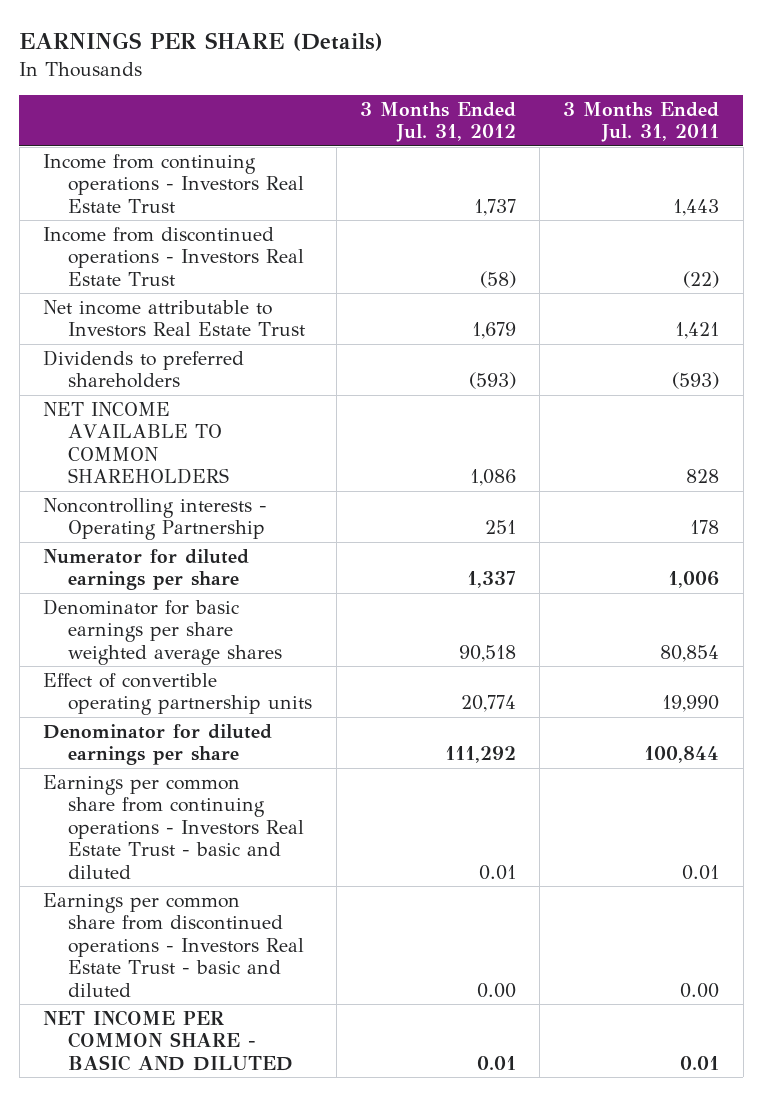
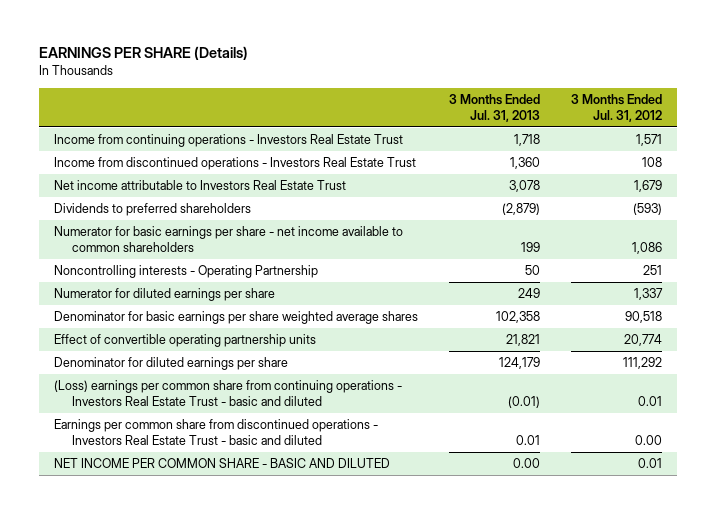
- | 3 Months Ended Jul. 31, 2012 | 3 Months Ended Jul. 31, 2011
+ | 3 Months Ended Jul. 31, 2013 | 3 Months Ended Jul. 31, 2012
- Income from continuing operations - Investors Real Estate Trust | 1,737 | 1,443
- Income from discontinued operations - Investors Real Estate Trust | (58) | (22)
+ Income from continuing operations - Investors Real Estate Trust | 1,718 | 1,571
+ Income from discontinued operations - Investors Real Estate Trust | 1,360 | 108
- NET INCOME AVAILABLE TO COMMON SHAREHOLDERS | 1,086 | 828
+ Numerator for basic earnings per share - net income available to common shareholders | 199 | 1,086
- Earnings per common share from continuing operations - Investors Real Estate Trust - basic and diluted | 0.01 | 0.01
+ (Loss) earnings per common share from continuing operations - Investors Real Estate Trust - basic and diluted | (0.01) | 0.01

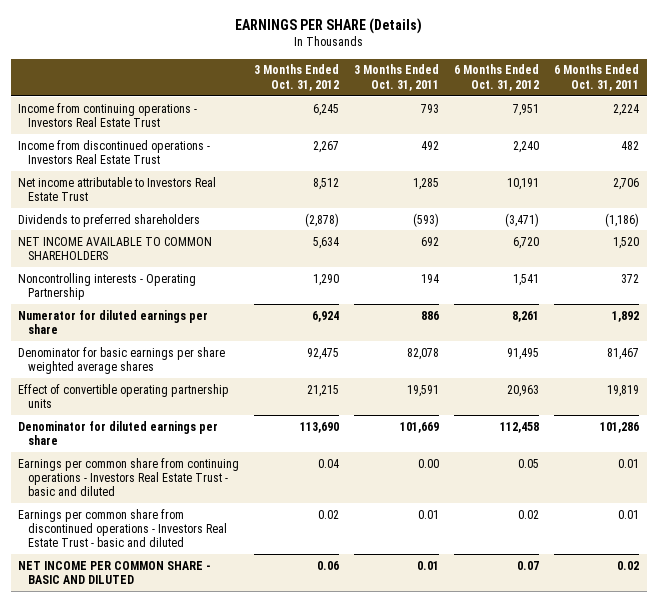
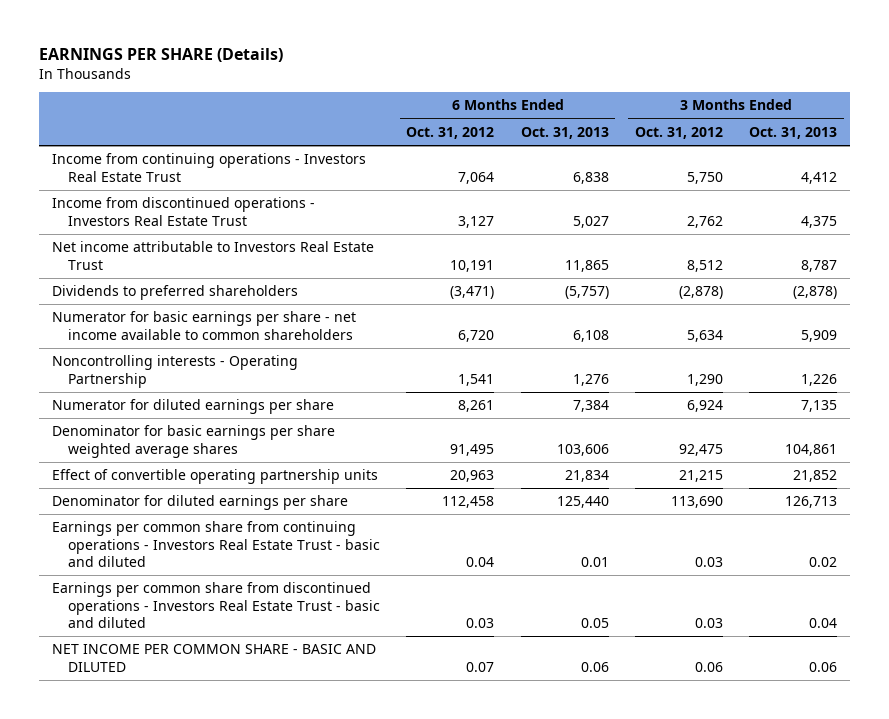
- | 3 Months Ended Oct. 31, 2012 | 3 Months Ended Oct. 31, 2011 | 6 Months Ended Oct. 31, 2012 | 6 Months Ended Oct. 31, 2011
+ | 6 Months Ended Oct. 31, 2012 | 6 Months Ended Oct. 31, 2013 | 3 Months Ended Oct. 31, 2012 | 3 Months Ended Oct. 31, 2013
- Income from continuing operations - Investors Real Estate Trust | 6,245 | 793 | 7,951 | 2,224
- Income from discontinued operations - Investors Real Estate Trust | 2,267 | 492 | 2,240 | 482
+ Income from continuing operations - Investors Real Estate Trust | 7,064 | 6,838 | 5,750 | 4,412
+ Income from discontinued operations - Investors Real Estate Trust | 3,127 | 5,027 | 2,762 | 4,375
- NET INCOME AVAILABLE TO COMMON SHAREHOLDERS | 5,634 | 692 | 6,720 | 1,520
+ Numerator for basic earnings per share - net income available to common shareholders | 6,720 | 6,108 | 5,634 | 5,909
- Earnings per common share from continuing operations - Investors Real Estate Trust - basic and diluted | 0.04 | 0.00 | 0.05 | 0.01
- Earnings per common share from discontinued operations - Investors Real Estate Trust - basic and diluted | 0.02 | 0.01 | 0.02 | 0.01
+ Earnings per common share from continuing operations - Investors Real Estate Trust - basic and diluted | 0.04 | 0.01 | 0.03 | 0.02
+ Earnings per common share from discontinued operations - Investors Real Estate Trust - basic and diluted | 0.03 | 0.05 | 0.03 | 0.04

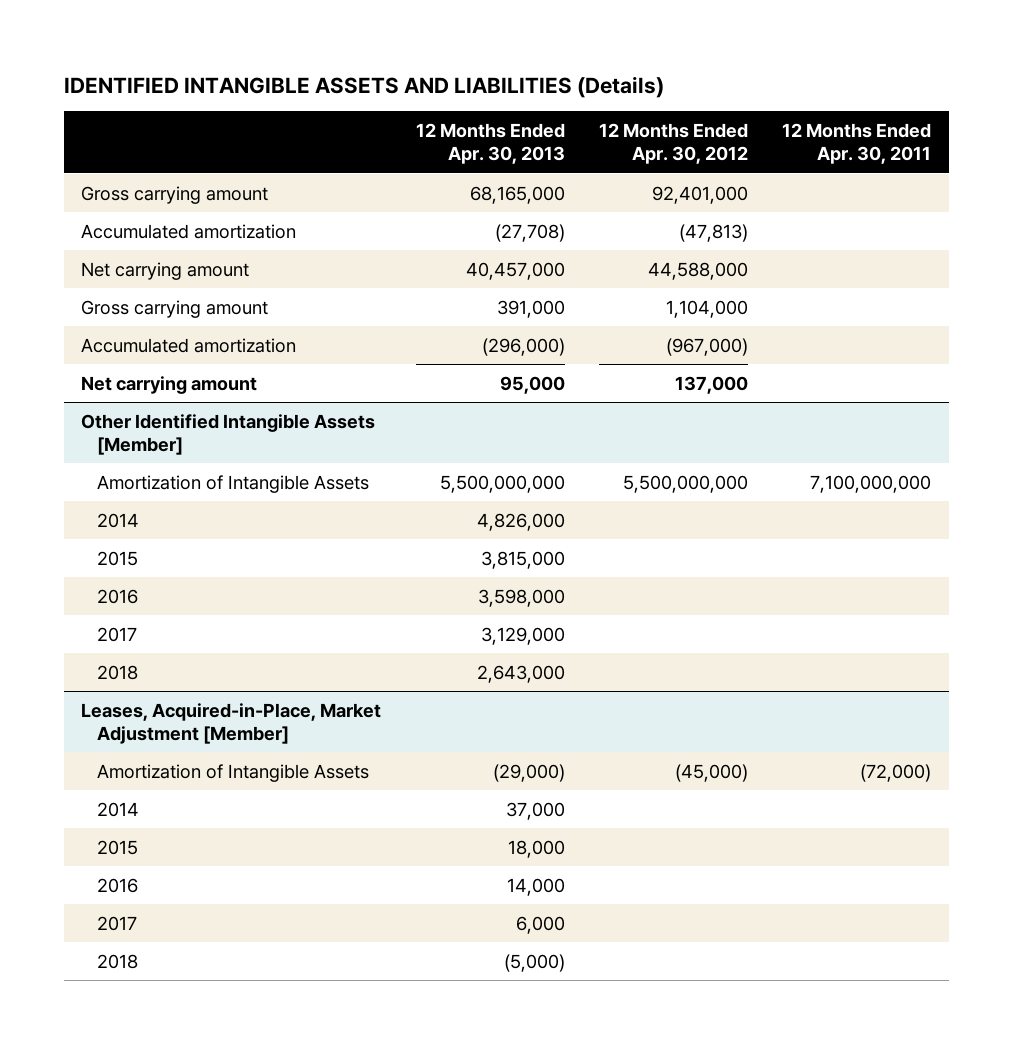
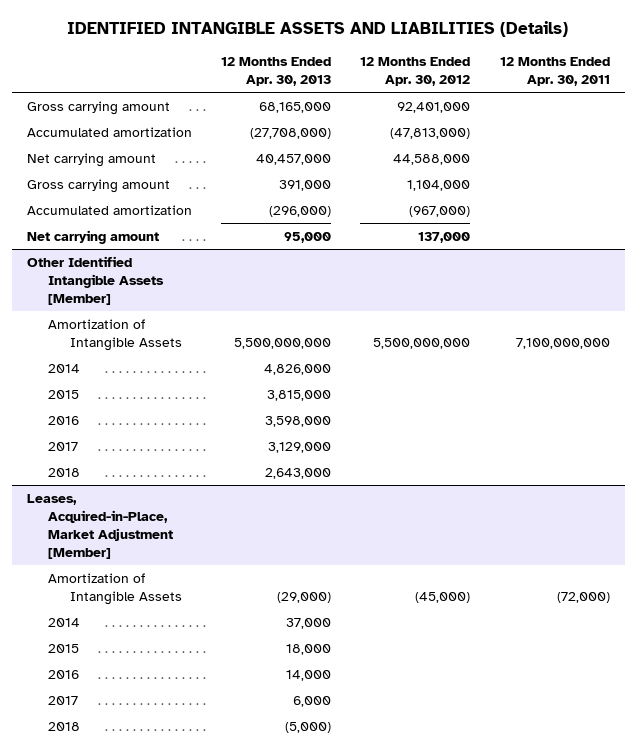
- Accumulated amortization | (27,708) | (47,813) |
+ Accumulated amortization | (27,708,000) | (47,813,000) |

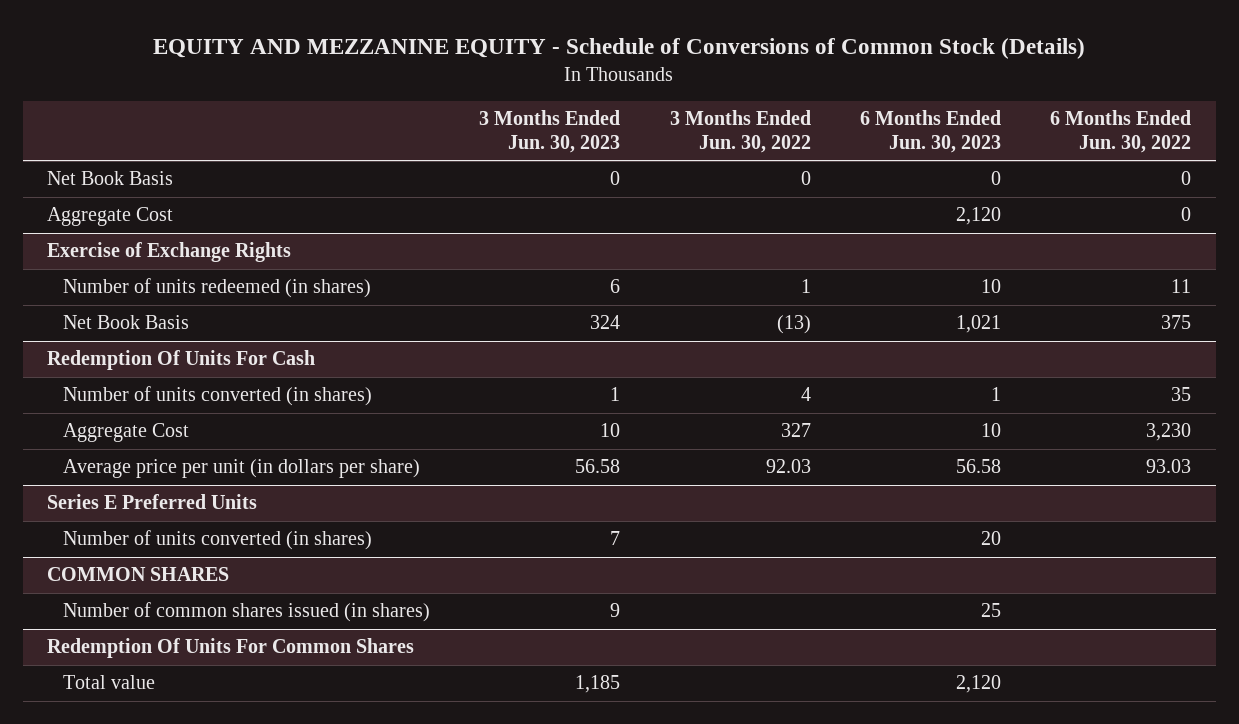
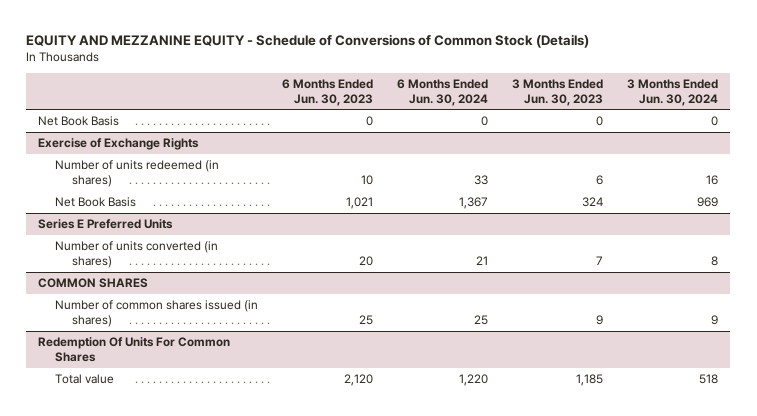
- | 3 Months Ended Jun. 30, 2023 | 3 Months Ended Jun. 30, 2022 | 6 Months Ended Jun. 30, 2023 | 6 Months Ended Jun. 30, 2022
+ | 6 Months Ended Jun. 30, 2023 | 6 Months Ended Jun. 30, 2024 | 3 Months Ended Jun. 30, 2023 | 3 Months Ended Jun. 30, 2024
- Aggregate Cost | | | 2,120 | 0
- Redemption Of Units For Cash
- Number of units converted (in shares) | 1 | 4 | 1 | 35
- Aggregate Cost | 10 | 327 | 10 | 3,230
- Average price per unit (in dollars per share) | 56.58 | 92.03 | 56.58 | 93.03

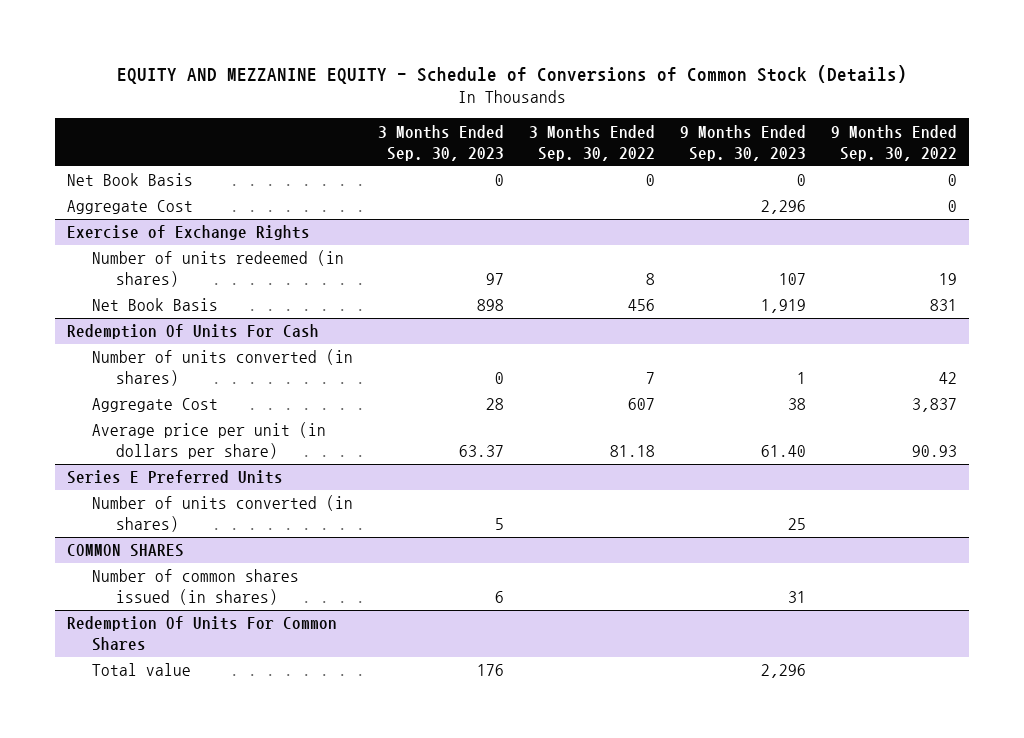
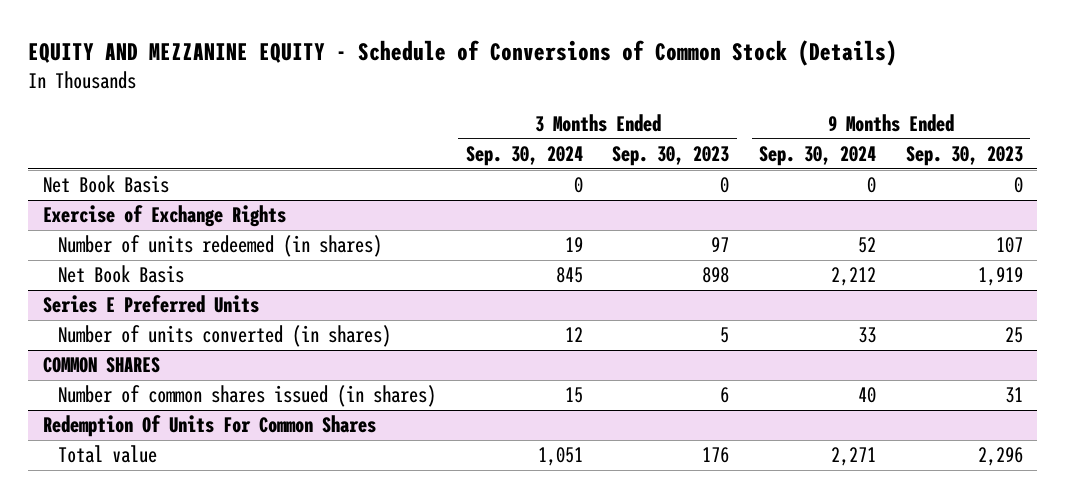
- | 3 Months Ended Sep. 30, 2023 | 3 Months Ended Sep. 30, 2022 | 9 Months Ended Sep. 30, 2023 | 9 Months Ended Sep. 30, 2022
+ | 3 Months Ended Sep. 30, 2024 | 3 Months Ended Sep. 30, 2023 | 9 Months Ended Sep. 30, 2024 | 9 Months Ended Sep. 30, 2023
- Aggregate Cost | | | 2,296 | 0
- Redemption Of Units For Cash
- Number of units converted (in shares) | 0 | 7 | 1 | 42
- Aggregate Cost | 28 | 607 | 38 | 3,837
- Average price per unit (in dollars per share) | 63.37 | 81.18 | 61.40 | 90.93

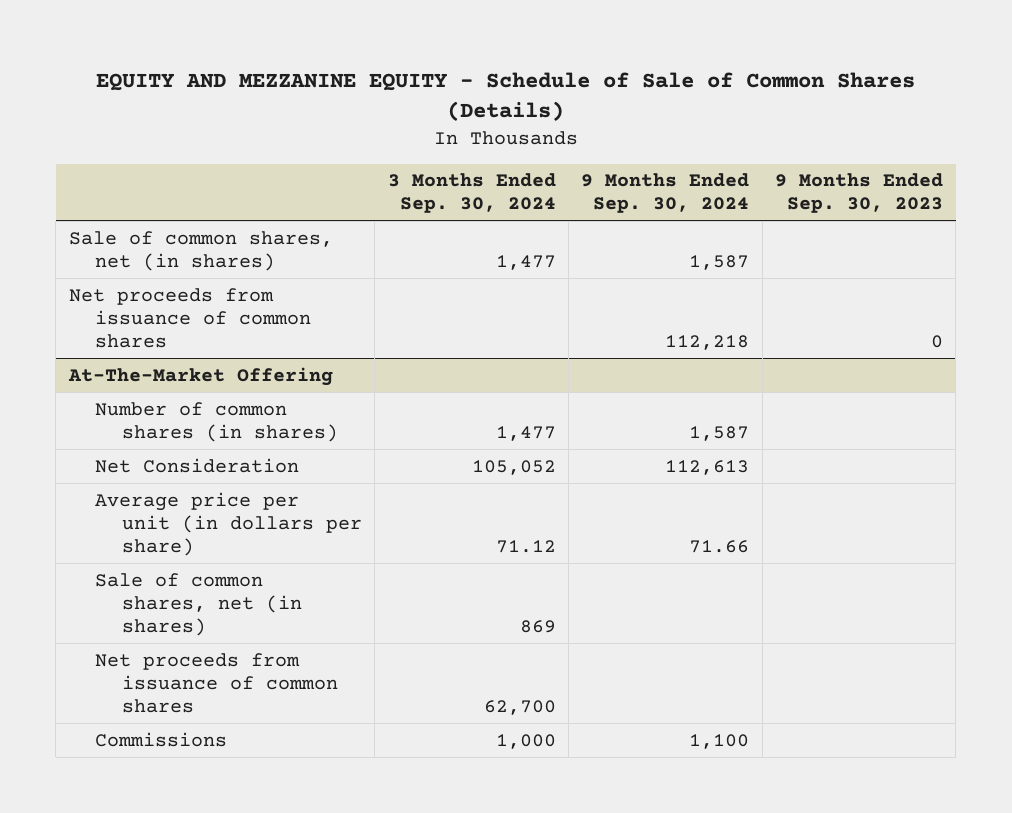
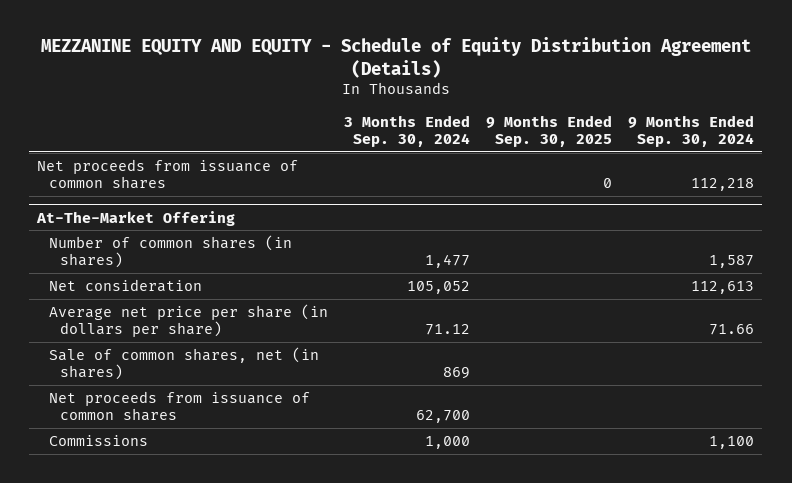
- EQUITY AND MEZZANINE EQUITY - Schedule of Sale of Common Shares (Details)
+ MEZZANINE EQUITY AND EQUITY - Schedule of Equity Distribution Agreement (Details)
- | 3 Months Ended Sep. 30, 2024 | 9 Months Ended Sep. 30, 2024 | 9 Months Ended Sep. 30, 2023
+ | 3 Months Ended Sep. 30, 2024 | 9 Months Ended Sep. 30, 2025 | 9 Months Ended Sep. 30, 2024
- Sale of common shares, net (in shares) | 1,477 | 1,587 |
@ At-The-Market Offering
- Net Consideration | 105,052 | 112,613 |
- Average price per unit (in dollars per share) | 71.12 | 71.66 |
+ Net consideration | 105,052 | | 112,613
+ Average net price per share (in dollars per share) | 71.12 | | 71.66

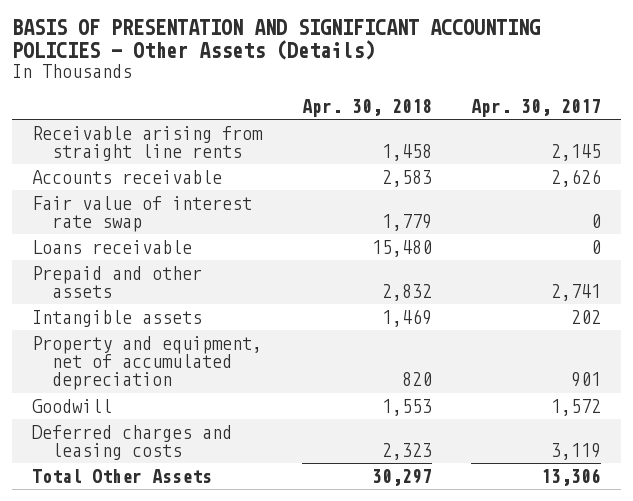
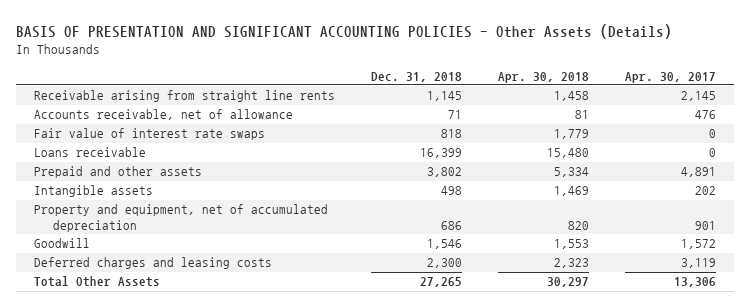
- | Apr. 30, 2018 | Apr. 30, 2017
+ | Dec. 31, 2018 | Apr. 30, 2018 | Apr. 30, 2017
- Accounts receivable | 2,583 | 2,626
- Fair value of interest rate swap | 1,779 | 0
+ Accounts receivable, net of allowance | 71 | 81 | 476
+ Fair value of interest rate swaps | 818 | 1,779 | 0
- Prepaid and other assets | 2,832 | 2,741
+ Prepaid and other assets | 3,802 | 5,334 | 4,891

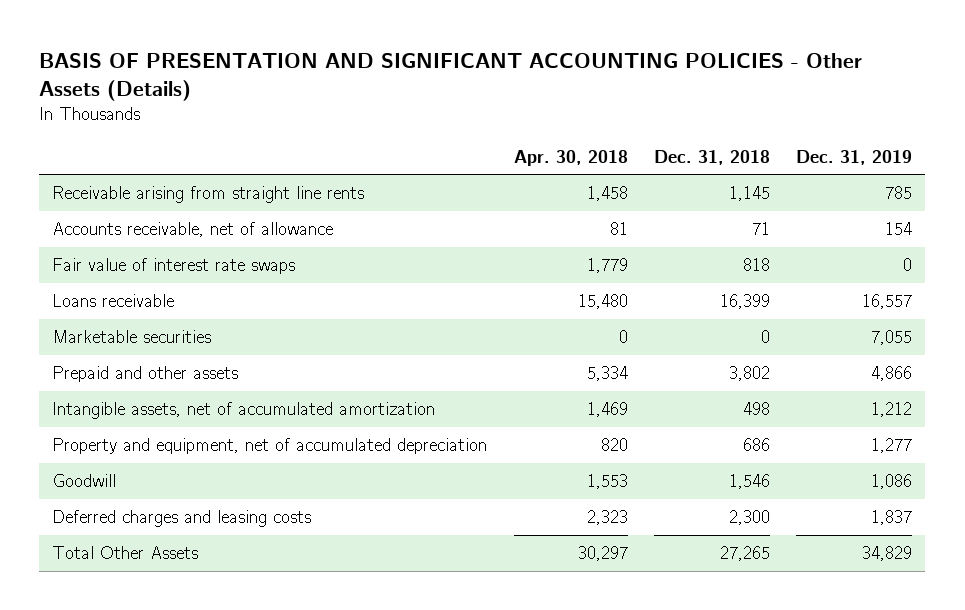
- | Dec. 31, 2018 | Apr. 30, 2018 | Apr. 30, 2017
+ | Apr. 30, 2018 | Dec. 31, 2018 | Dec. 31, 2019
+ Marketable securities | 0 | 0 | 7,055
- Intangible assets | 498 | 1,469 | 202
+ Intangible assets, net of accumulated amortization | 1,469 | 498 | 1,212

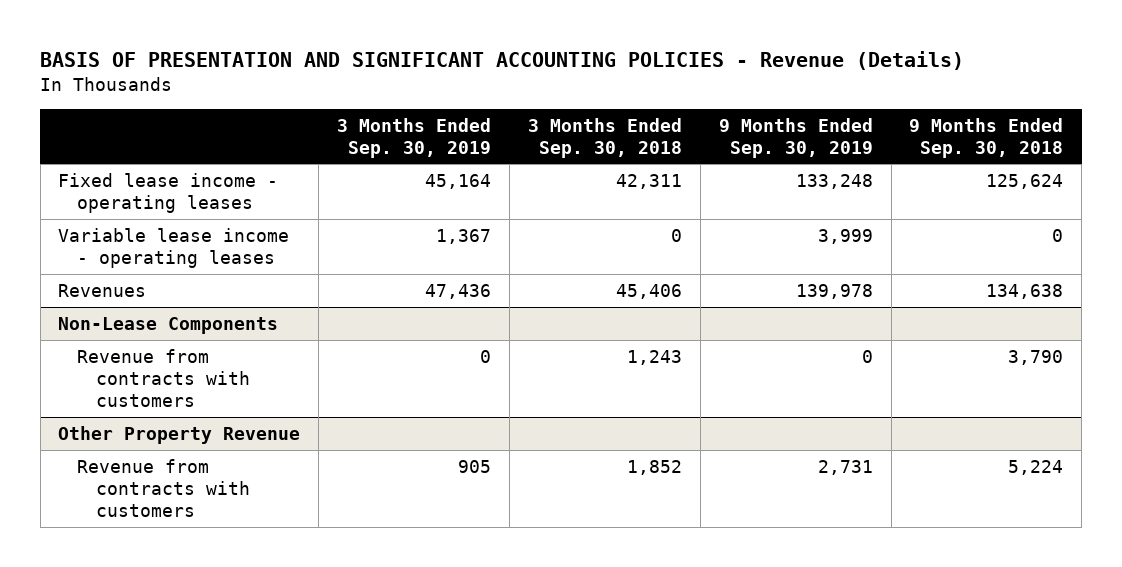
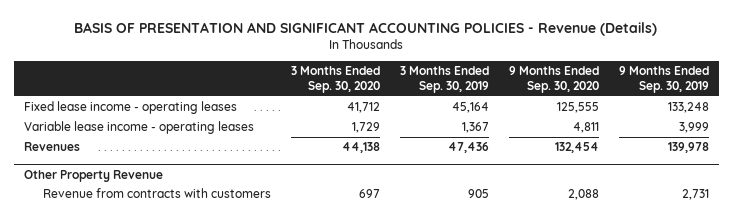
- | 3 Months Ended Sep. 30, 2019 | 3 Months Ended Sep. 30, 2018 | 9 Months Ended Sep. 30, 2019 | 9 Months Ended Sep. 30, 2018
+ | 3 Months Ended Sep. 30, 2020 | 3 Months Ended Sep. 30, 2019 | 9 Months Ended Sep. 30, 2020 | 9 Months Ended Sep. 30, 2019
- Non-Lease Components
- Revenue from contracts with customers | 0 | 1,243 | 0 | 3,790

